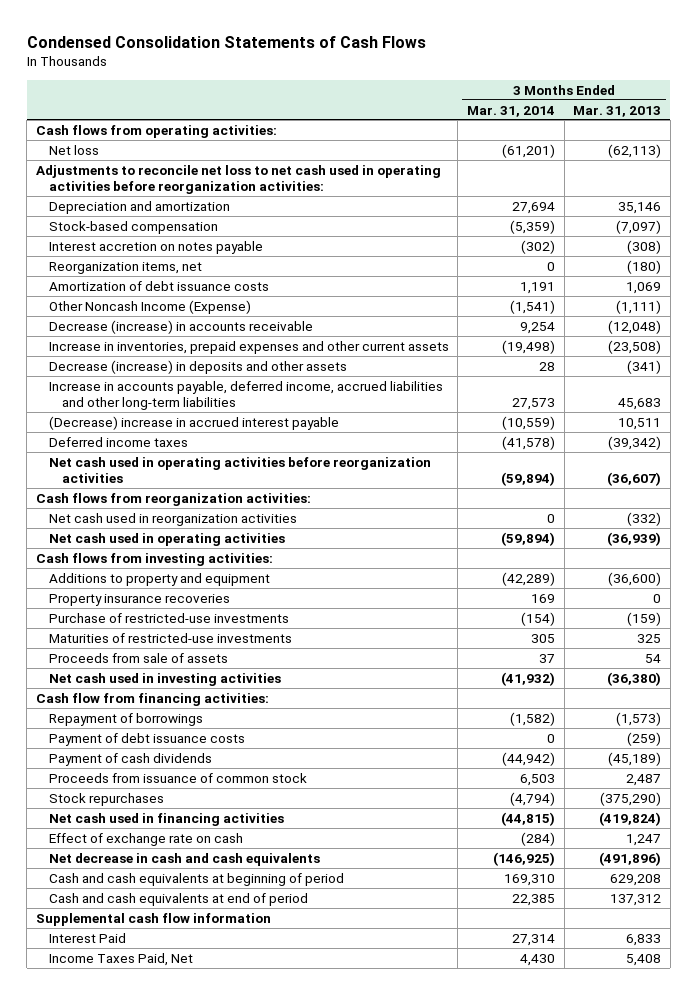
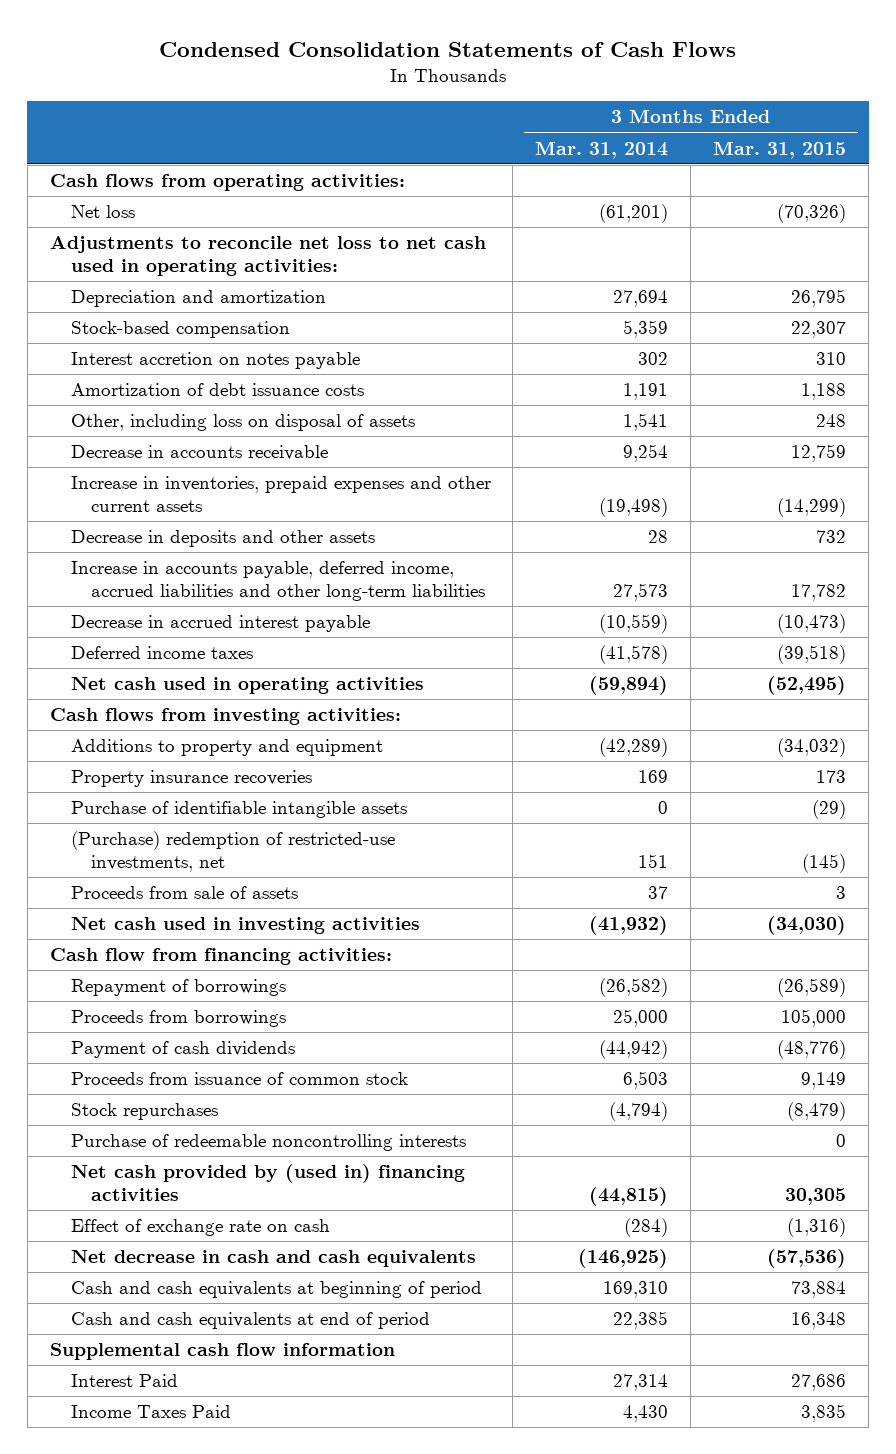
- | 3 Months Ended Mar. 31, 2014 | 3 Months Ended Mar. 31, 2013
+ | 3 Months Ended Mar. 31, 2014 | 3 Months Ended Mar. 31, 2015
- Adjustments to reconcile net loss to net cash used in operating activities before reorganization activities:
+ Adjustments to reconcile net loss to net cash used in operating activities:
- Stock-based compensation | (5,359) | (7,097)
- Interest accretion on notes payable | (302) | (308)
- Reorganization items, net | 0 | (180)
+ Stock-based compensation | 5,359 | 22,307
+ Interest accretion on notes payable | 302 | 310
- Other Noncash Income (Expense) | (1,541) | (1,111)
- Decrease (increase) in accounts receivable | 9,254 | (12,048)
+ Other, including loss on disposal of assets | 1,541 | 248
+ Decrease in accounts receivable | 9,254 | 12,759
- Decrease (increase) in deposits and other assets | 28 | (341)
+ Decrease in deposits and other assets | 28 | 732
- (Decrease) increase in accrued interest payable | (10,559) | 10,511
+ Decrease in accrued interest payable | (10,559) | (10,473)
- Net cash used in operating activities before reorganization activities | (59,894) | (36,607)
- Cash flows from reorganization activities:
- Net cash used in reorganization activities | 0 | (332)
- Purchase of restricted-use investments | (154) | (159)
- Maturities of restricted-use investments | 305 | 325
+ Purchase of identifiable intangible assets | 0 | (29)
+ (Purchase) redemption of restricted-use investments, net | 151 | (145)
- Repayment of borrowings | (1,582) | (1,573)
- Payment of debt issuance costs | 0 | (259)
+ Repayment of borrowings | (26,582) | (26,589)
+ Proceeds from borrowings | 25,000 | 105,000
- Net cash used in financing activities | (44,815) | (419,824)
+ Purchase of redeemable noncontrolling interests | | 0
+ Net cash provided by (used in) financing activities | (44,815) | 30,305
- Income Taxes Paid, Net | 4,430 | 5,408
+ Income Taxes Paid | 4,430 | 3,835

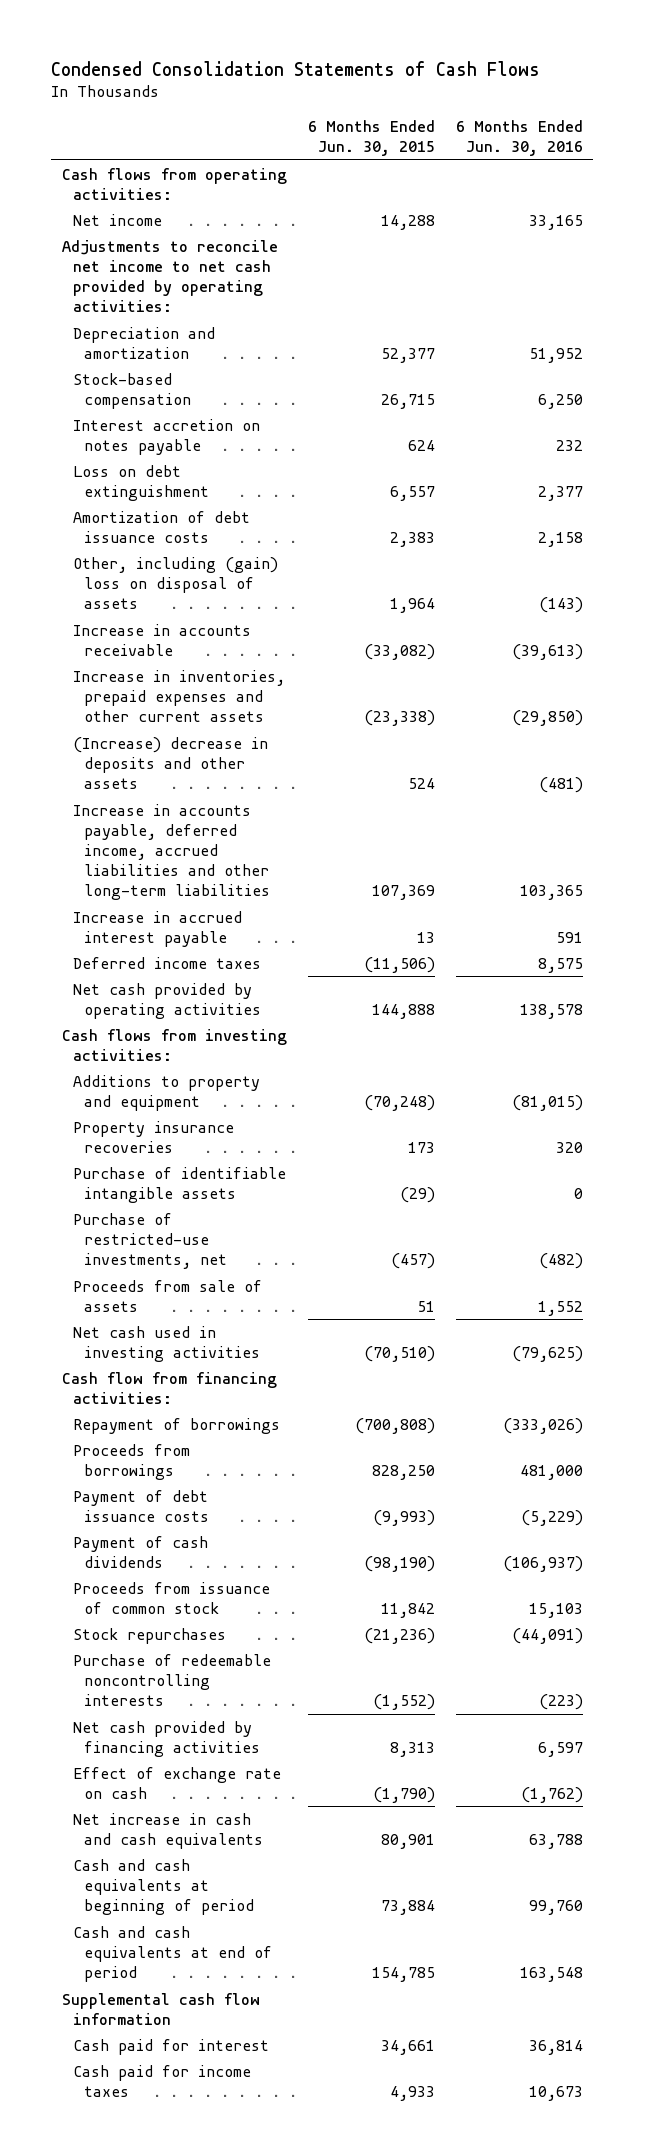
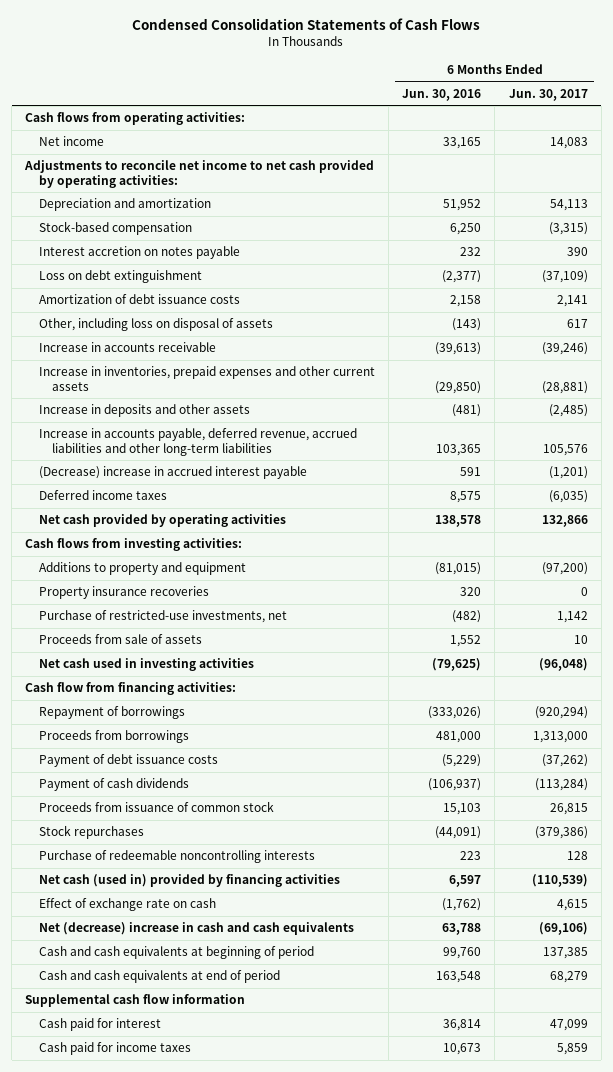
- | 6 Months Ended Jun. 30, 2015 | 6 Months Ended Jun. 30, 2016
+ | 6 Months Ended Jun. 30, 2016 | 6 Months Ended Jun. 30, 2017
- Loss on debt extinguishment | 6,557 | 2,377
+ Loss on debt extinguishment | (2,377) | (37,109)
- Other, including (gain) loss on disposal of assets | 1,964 | (143)
+ Other, including loss on disposal of assets | (143) | 617
- (Increase) decrease in deposits and other assets | 524 | (481)
- Increase in accounts payable, deferred income, accrued liabilities and other long-term liabilities | 107,369 | 103,365
- Increase in accrued interest payable | 13 | 591
+ Increase in deposits and other assets | (481) | (2,485)
+ Increase in accounts payable, deferred revenue, accrued liabilities and other long-term liabilities | 103,365 | 105,576
+ (Decrease) increase in accrued interest payable | 591 | (1,201)
- Purchase of identifiable intangible assets | (29) | 0
- Purchase of redeemable noncontrolling interests | (1,552) | (223)
- Net cash provided by financing activities | 8,313 | 6,597
+ Purchase of redeemable noncontrolling interests | 223 | 128
+ Net cash (used in) provided by financing activities | 6,597 | (110,539)
- Net increase in cash and cash equivalents | 80,901 | 63,788
+ Net (decrease) increase in cash and cash equivalents | 63,788 | (69,106)

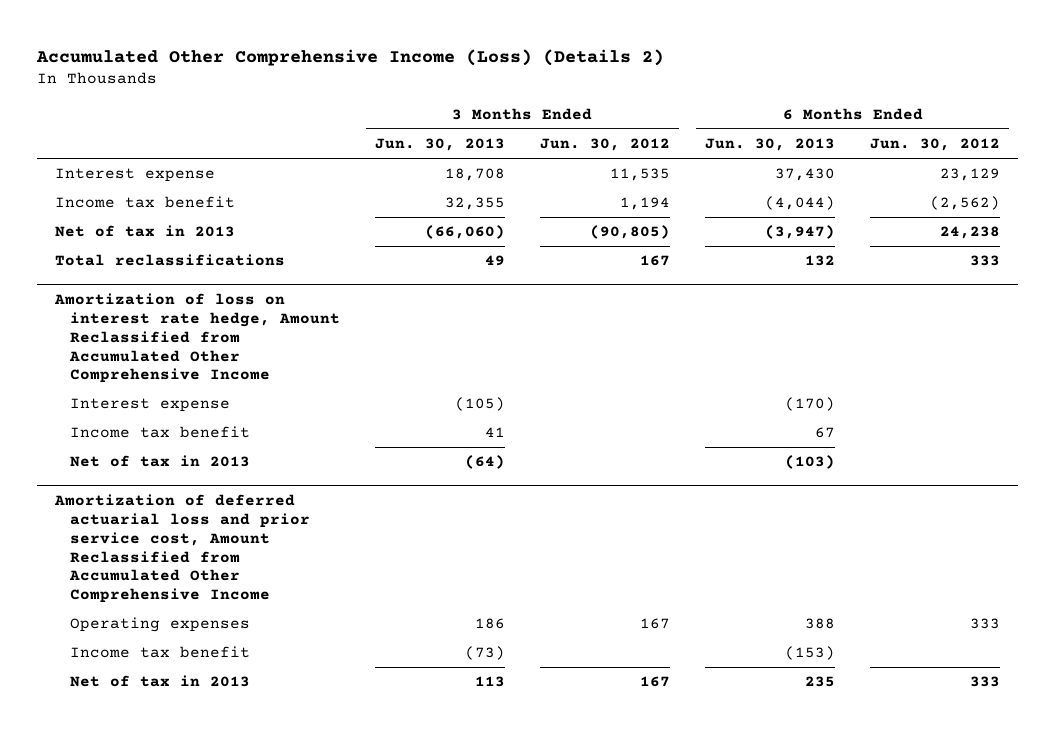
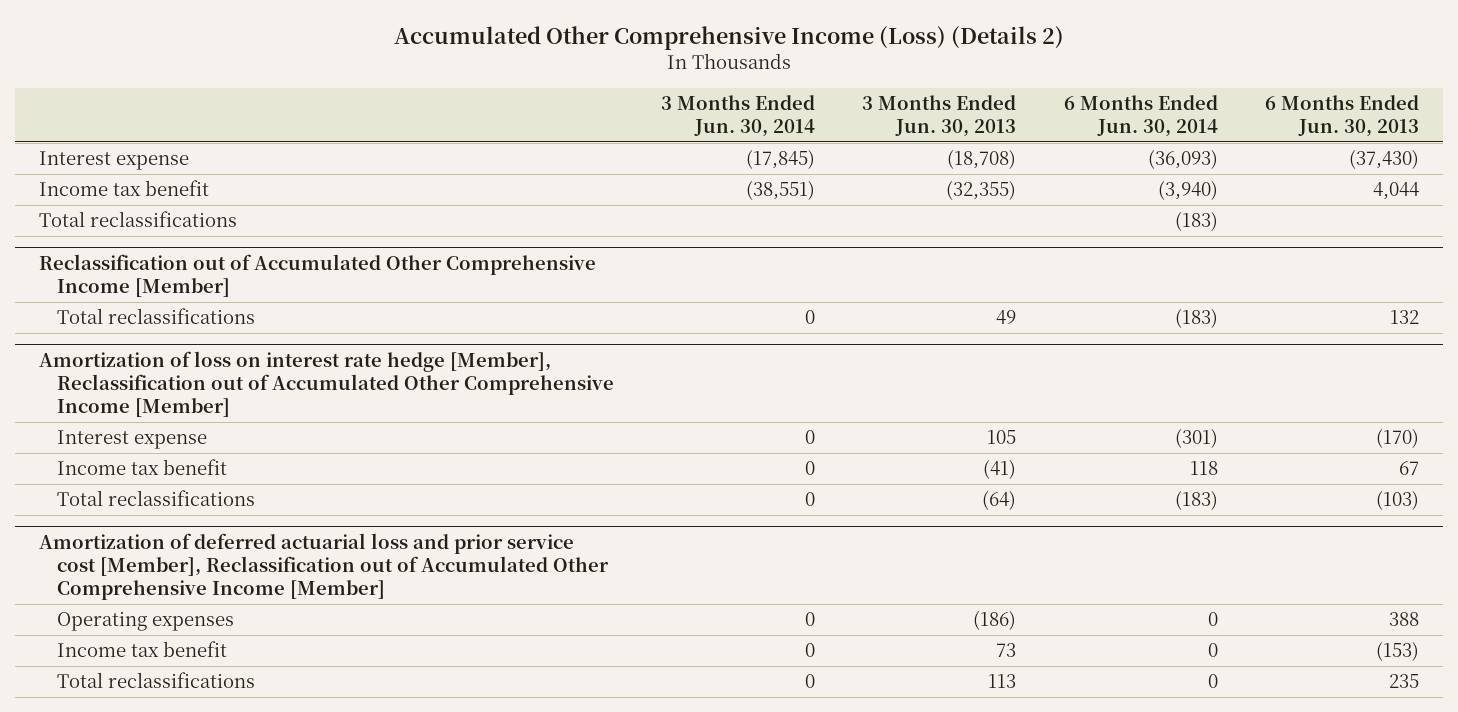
- | 3 Months Ended Jun. 30, 2013 | 3 Months Ended Jun. 30, 2012 | 6 Months Ended Jun. 30, 2013 | 6 Months Ended Jun. 30, 2012
+ | 3 Months Ended Jun. 30, 2014 | 3 Months Ended Jun. 30, 2013 | 6 Months Ended Jun. 30, 2014 | 6 Months Ended Jun. 30, 2013
- Interest expense | 18,708 | 11,535 | 37,430 | 23,129
- Income tax benefit | 32,355 | 1,194 | (4,044) | (2,562)
- Net of tax in 2013 | (66,060) | (90,805) | (3,947) | 24,238
+ Interest expense | (17,845) | (18,708) | (36,093) | (37,430)
+ Income tax benefit | (38,551) | (32,355) | (3,940) | 4,044
+ Total reclassifications | | | (183) |
+ Reclassification out of Accumulated Other Comprehensive Income [Member]
- Amortization of loss on interest rate hedge, Amount Reclassified from Accumulated Other Comprehensive Income
- Interest expense | (105) | | (170) |
- Income tax benefit | 41 | | 67 |
- Net of tax in 2013 | (64) | | (103) |
- Amortization of deferred actuarial loss and prior service cost, Amount Reclassified from Accumulated Other Comprehensive Income
- Operating expenses | 186 | 167 | 388 | 333
- Income tax benefit | (73) | | (153) |
- Net of tax in 2013 | 113 | 167 | 235 | 333
+ Amortization of loss on interest rate hedge [Member], Reclassification out of Accumulated Other Comprehensive Income [Member]
+ Interest expense | 0 | 105 | (301) | (170)
+ Income tax benefit | 0 | (41) | 118 | 67
+ Total reclassifications | 0 | (64) | (183) | (103)
+ Amortization of deferred actuarial loss and prior service cost [Member], Reclassification out of Accumulated Other Comprehensive Income [Member]
+ Operating expenses | 0 | (186) | 0 | 388
+ Income tax benefit | 0 | 73 | 0 | (153)
+ Total reclassifications | 0 | 113 | 0 | 235

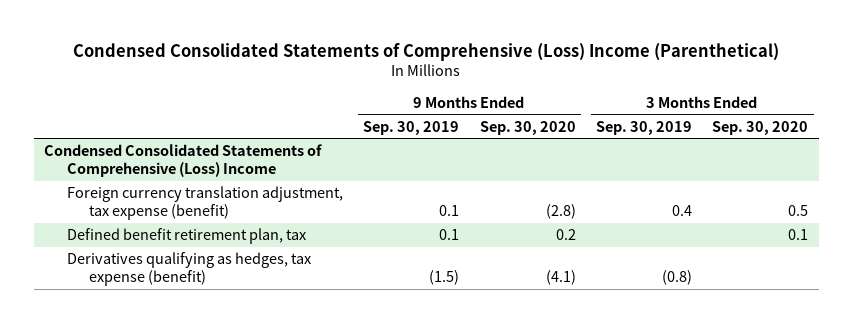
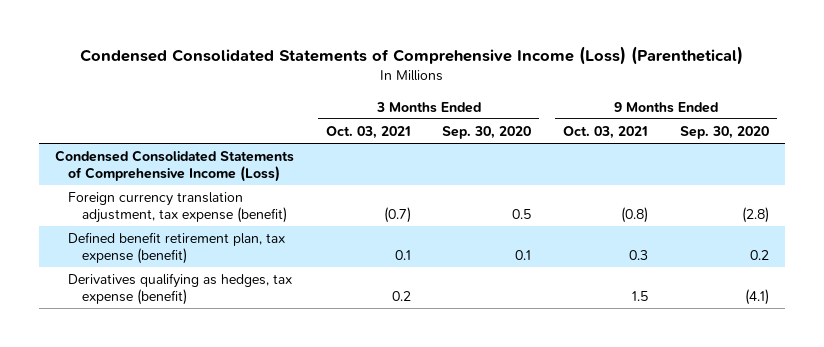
- Condensed Consolidated Statements of Comprehensive (Loss) Income (Parenthetical)
+ Condensed Consolidated Statements of Comprehensive Income (Loss) (Parenthetical)
- | 9 Months Ended Sep. 30, 2019 | 9 Months Ended Sep. 30, 2020 | 3 Months Ended Sep. 30, 2019 | 3 Months Ended Sep. 30, 2020
+ | 3 Months Ended Oct. 03, 2021 | 3 Months Ended Sep. 30, 2020 | 9 Months Ended Oct. 03, 2021 | 9 Months Ended Sep. 30, 2020
- Condensed Consolidated Statements of Comprehensive (Loss) Income
+ Condensed Consolidated Statements of Comprehensive Income (Loss)
- Defined benefit retirement plan, tax | 0.1 | 0.2 | | 0.1
+ Defined benefit retirement plan, tax expense (benefit) | 0.1 | 0.1 | 0.3 | 0.2

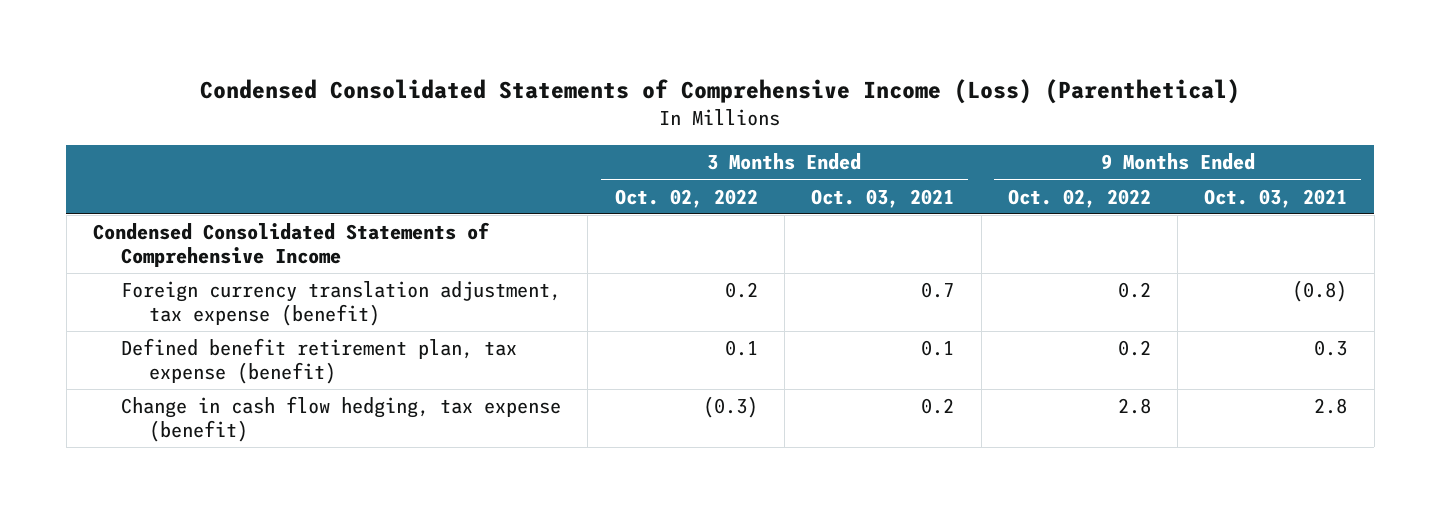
- | 3 Months Ended Oct. 03, 2021 | 3 Months Ended Sep. 30, 2020 | 9 Months Ended Oct. 03, 2021 | 9 Months Ended Sep. 30, 2020
+ | 3 Months Ended Oct. 02, 2022 | 3 Months Ended Oct. 03, 2021 | 9 Months Ended Oct. 02, 2022 | 9 Months Ended Oct. 03, 2021
- Condensed Consolidated Statements of Comprehensive Income (Loss)
- Foreign currency translation adjustment, tax expense (benefit) | (0.7) | 0.5 | (0.8) | (2.8)
+ Condensed Consolidated Statements of Comprehensive Income
+ Foreign currency translation adjustment, tax expense (benefit) | 0.2 | 0.7 | 0.2 | (0.8)
- Derivatives qualifying as hedges, tax expense (benefit) | 0.2 | | 1.5 | (4.1)
+ Change in cash flow hedging, tax expense (benefit) | (0.3) | 0.2 | 2.8 | 2.8

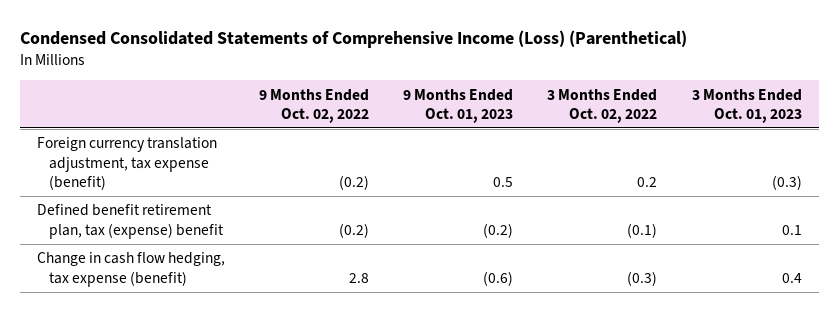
- | 3 Months Ended Oct. 02, 2022 | 3 Months Ended Oct. 03, 2021 | 9 Months Ended Oct. 02, 2022 | 9 Months Ended Oct. 03, 2021
+ | 9 Months Ended Oct. 02, 2022 | 9 Months Ended Oct. 01, 2023 | 3 Months Ended Oct. 02, 2022 | 3 Months Ended Oct. 01, 2023
- Condensed Consolidated Statements of Comprehensive Income
- Foreign currency translation adjustment, tax expense (benefit) | 0.2 | 0.7 | 0.2 | (0.8)
- Defined benefit retirement plan, tax expense (benefit) | 0.1 | 0.1 | 0.2 | 0.3
+ Foreign currency translation adjustment, tax expense (benefit) | (0.2) | 0.5 | 0.2 | (0.3)
+ Defined benefit retirement plan, tax (expense) benefit | (0.2) | (0.2) | (0.1) | 0.1

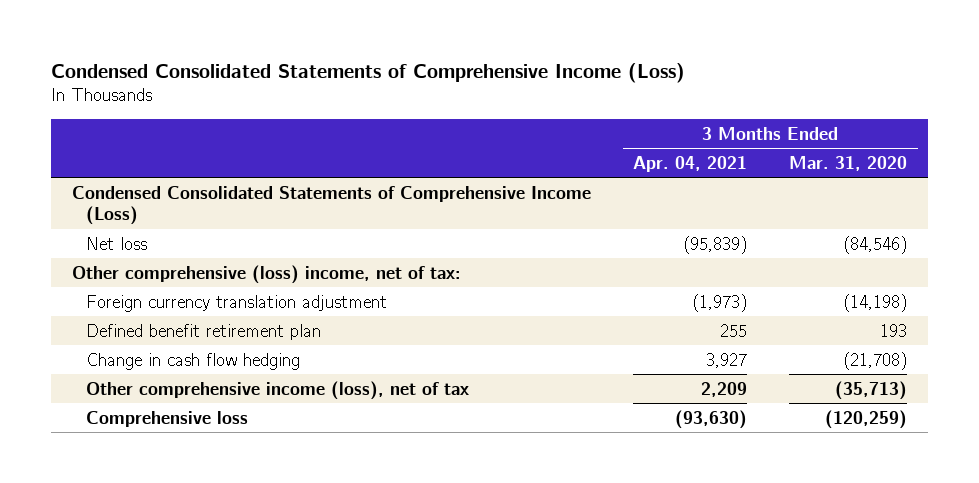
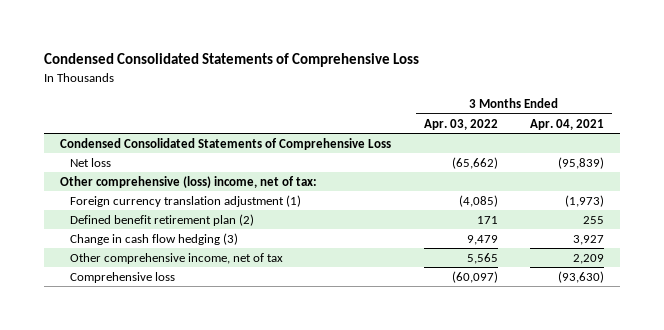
- Condensed Consolidated Statements of Comprehensive Income (Loss)
+ Condensed Consolidated Statements of Comprehensive Loss
- | 3 Months Ended Apr. 04, 2021 | 3 Months Ended Mar. 31, 2020
+ | 3 Months Ended Apr. 03, 2022 | 3 Months Ended Apr. 04, 2021
- Condensed Consolidated Statements of Comprehensive Income (Loss)
+ Condensed Consolidated Statements of Comprehensive Loss
- Foreign currency translation adjustment | (1,973) | (14,198)
- Defined benefit retirement plan | 255 | 193
- Change in cash flow hedging | 3,927 | (21,708)
- Other comprehensive income (loss), net of tax | 2,209 | (35,713)
+ Foreign currency translation adjustment (1) | (4,085) | (1,973)
+ Defined benefit retirement plan (2) | 171 | 255
+ Change in cash flow hedging (3) | 9,479 | 3,927
+ Other comprehensive income, net of tax | 5,565 | 2,209

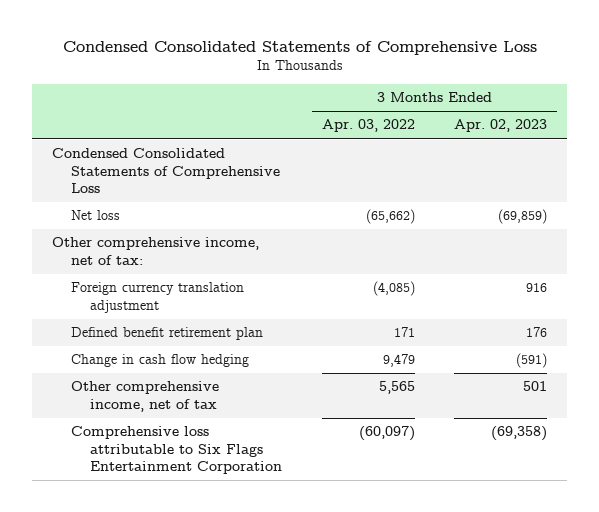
- | 3 Months Ended Apr. 03, 2022 | 3 Months Ended Apr. 04, 2021
+ | 3 Months Ended Apr. 03, 2022 | 3 Months Ended Apr. 02, 2023
- Other comprehensive (loss) income, net of tax:
- Foreign currency translation adjustment (1) | (4,085) | (1,973)
- Defined benefit retirement plan (2) | 171 | 255
- Change in cash flow hedging (3) | 9,479 | 3,927
+ Other comprehensive income, net of tax:
+ Foreign currency translation adjustment | (4,085) | 916
+ Defined benefit retirement plan | 171 | 176
+ Change in cash flow hedging | 9,479 | (591)
- Comprehensive loss | (60,097) | (93,630)
+ Comprehensive loss attributable to Six Flags Entertainment Corporation | (60,097) | (69,358)

